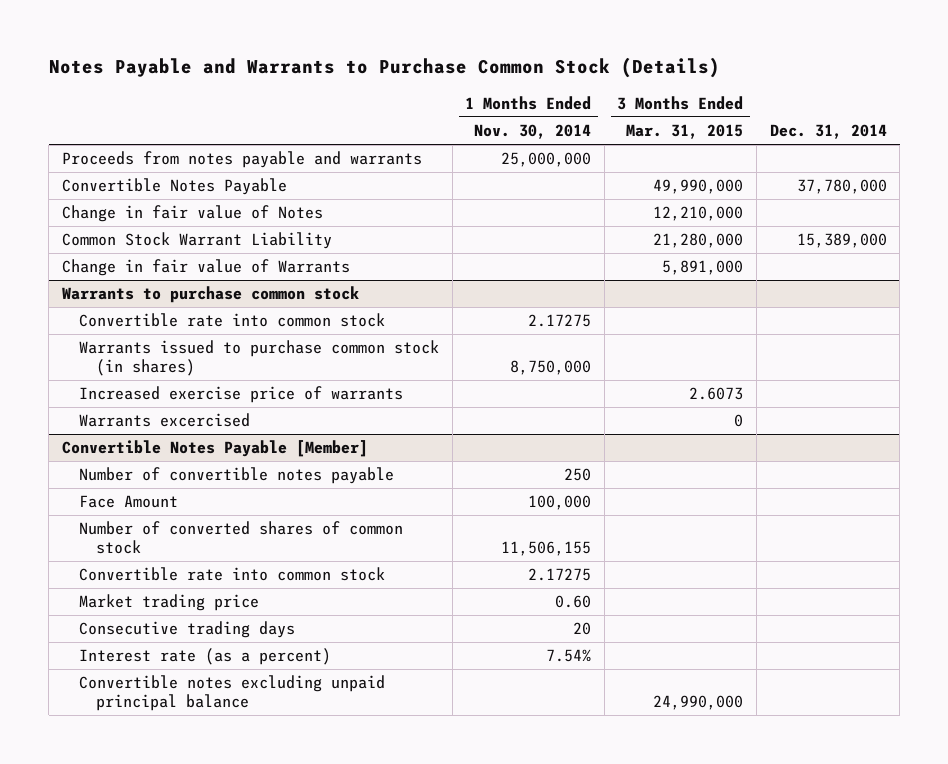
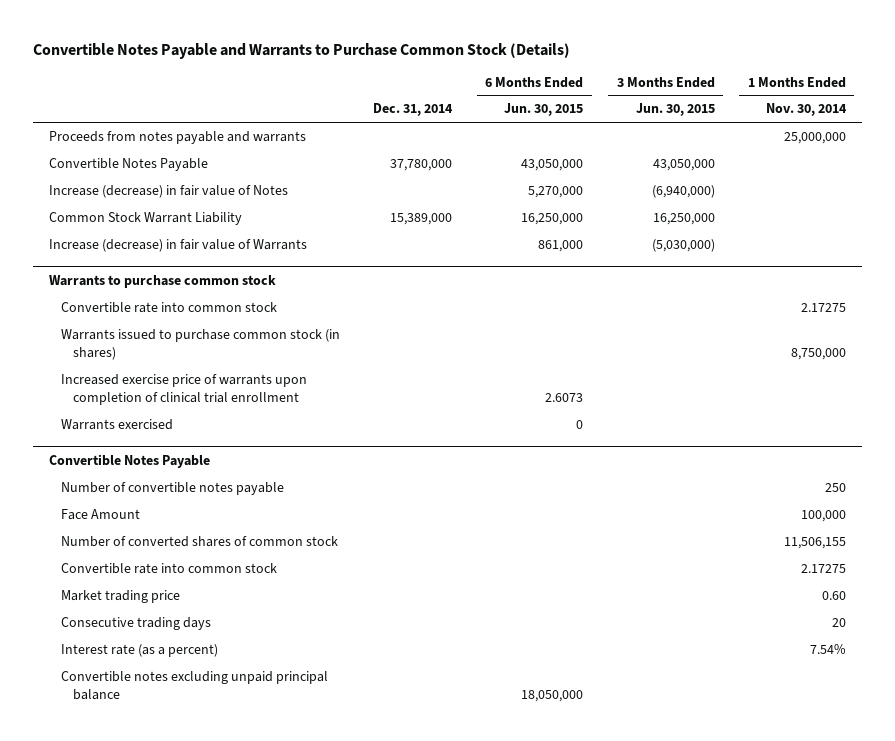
- Notes Payable and Warrants to Purchase Common Stock (Details)
+ Convertible Notes Payable and Warrants to Purchase Common Stock (Details)
- | 1 Months Ended Nov. 30, 2014 | 3 Months Ended Mar. 31, 2015 | Dec. 31, 2014
+ | Dec. 31, 2014 | 6 Months Ended Jun. 30, 2015 | 3 Months Ended Jun. 30, 2015 | 1 Months Ended Nov. 30, 2014
- Change in fair value of Notes | | 12,210,000 |
+ Increase (decrease) in fair value of Notes | | 5,270,000 | (6,940,000) |
- Change in fair value of Warrants | | 5,891,000 |
+ Increase (decrease) in fair value of Warrants | | 861,000 | (5,030,000) |
@ Warrants to purchase common stock
- Increased exercise price of warrants | | 2.6073 |
- Warrants excercised | | 0 |
- Convertible Notes Payable [Member]
@ Warrants to purchase common stock
+ Increased exercise price of warrants upon completion of clinical trial enrollment | | 2.6073 | |
+ Warrants exercised | | 0 | |
+ Convertible Notes Payable

